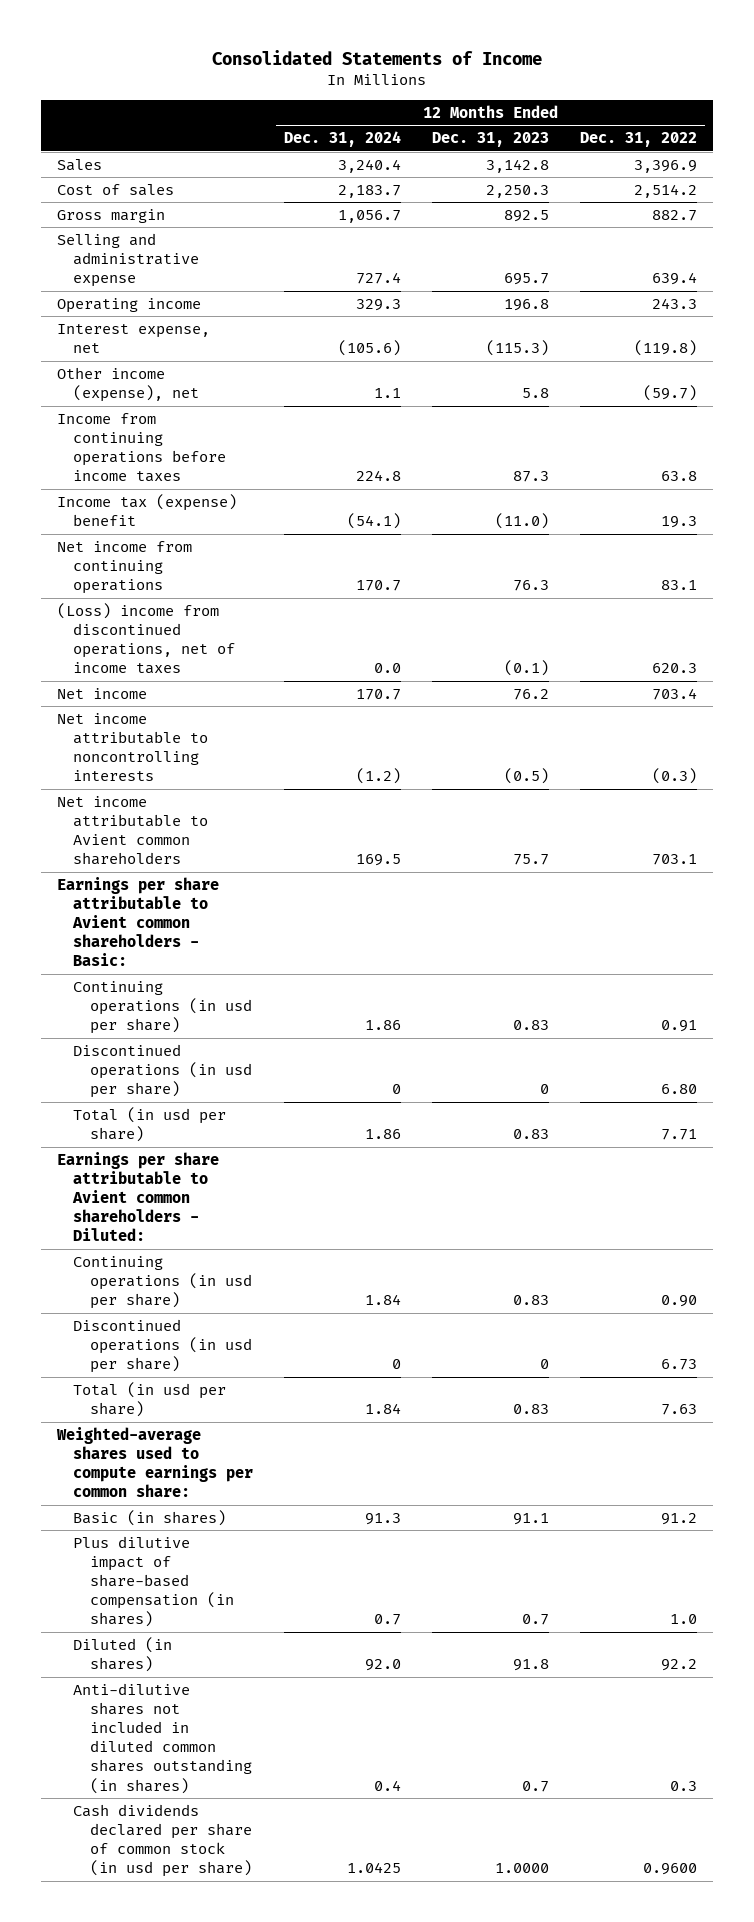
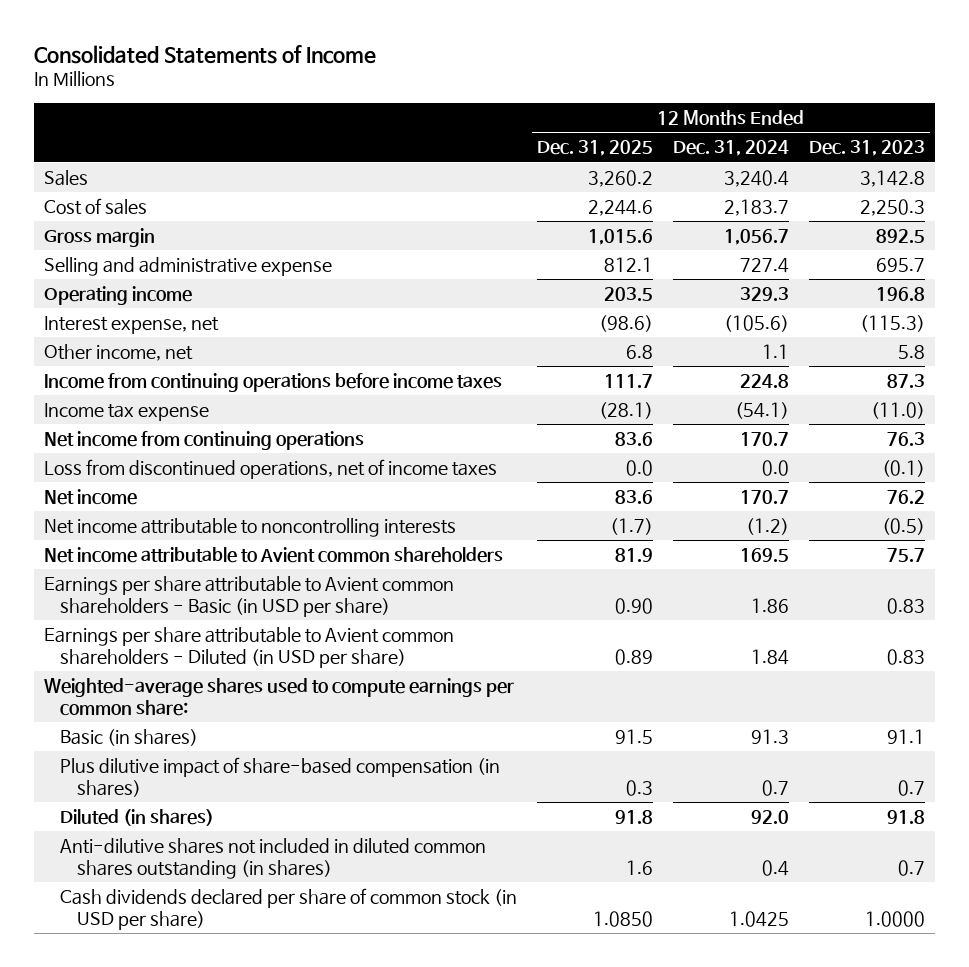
- | 12 Months Ended Dec. 31, 2024 | 12 Months Ended Dec. 31, 2023 | 12 Months Ended Dec. 31, 2022
+ | 12 Months Ended Dec. 31, 2025 | 12 Months Ended Dec. 31, 2024 | 12 Months Ended Dec. 31, 2023
- Other income (expense), net | 1.1 | 5.8 | (59.7)
+ Other income, net | 6.8 | 1.1 | 5.8
- Income tax (expense) benefit | (54.1) | (11.0) | 19.3
+ Income tax expense | (28.1) | (54.1) | (11.0)
- (Loss) income from discontinued operations, net of income taxes | 0.0 | (0.1) | 620.3
+ Loss from discontinued operations, net of income taxes | 0.0 | 0.0 | (0.1)
- Earnings per share attributable to Avient common shareholders - Basic:
- Continuing operations (in usd per share) | 1.86 | 0.83 | 0.91
- Discontinued operations (in usd per share) | 0 | 0 | 6.80
- Total (in usd per share) | 1.86 | 0.83 | 7.71
- Earnings per share attributable to Avient common shareholders - Diluted:
- Continuing operations (in usd per share) | 1.84 | 0.83 | 0.90
- Discontinued operations (in usd per share) | 0 | 0 | 6.73
- Total (in usd per share) | 1.84 | 0.83 | 7.63
+ Earnings per share attributable to Avient common shareholders - Basic (in USD per share) | 0.90 | 1.86 | 0.83
+ Earnings per share attributable to Avient common shareholders - Diluted (in USD per share) | 0.89 | 1.84 | 0.83
- Cash dividends declared per share of common stock (in usd per share) | 1.0425 | 1.0000 | 0.9600
+ Cash dividends declared per share of common stock (in USD per share) | 1.0850 | 1.0425 | 1.0000

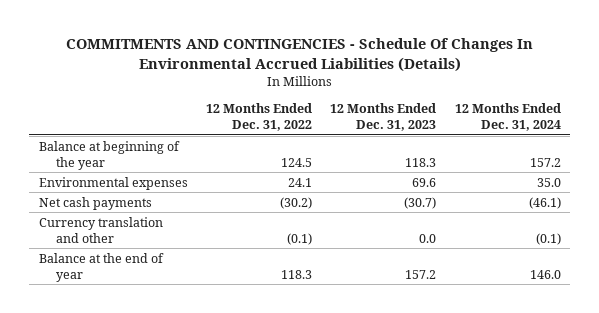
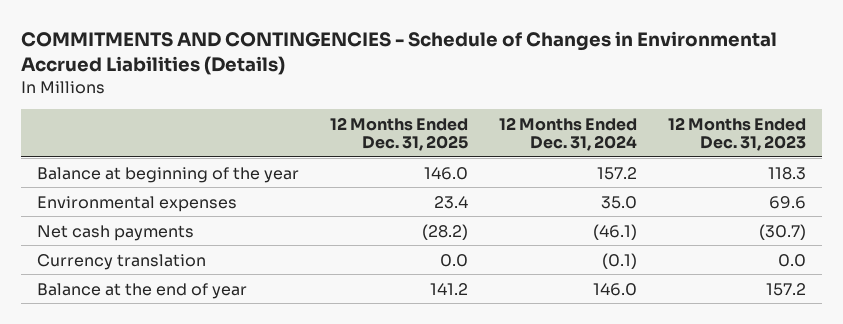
- COMMITMENTS AND CONTINGENCIES - Schedule Of Changes In Environmental Accrued Liabilities (Details)
+ COMMITMENTS AND CONTINGENCIES - Schedule of Changes in Environmental Accrued Liabilities (Details)
- | 12 Months Ended Dec. 31, 2022 | 12 Months Ended Dec. 31, 2023 | 12 Months Ended Dec. 31, 2024
+ | 12 Months Ended Dec. 31, 2025 | 12 Months Ended Dec. 31, 2024 | 12 Months Ended Dec. 31, 2023
- Currency translation and other | (0.1) | 0.0 | (0.1)
+ Currency translation | 0.0 | (0.1) | 0.0

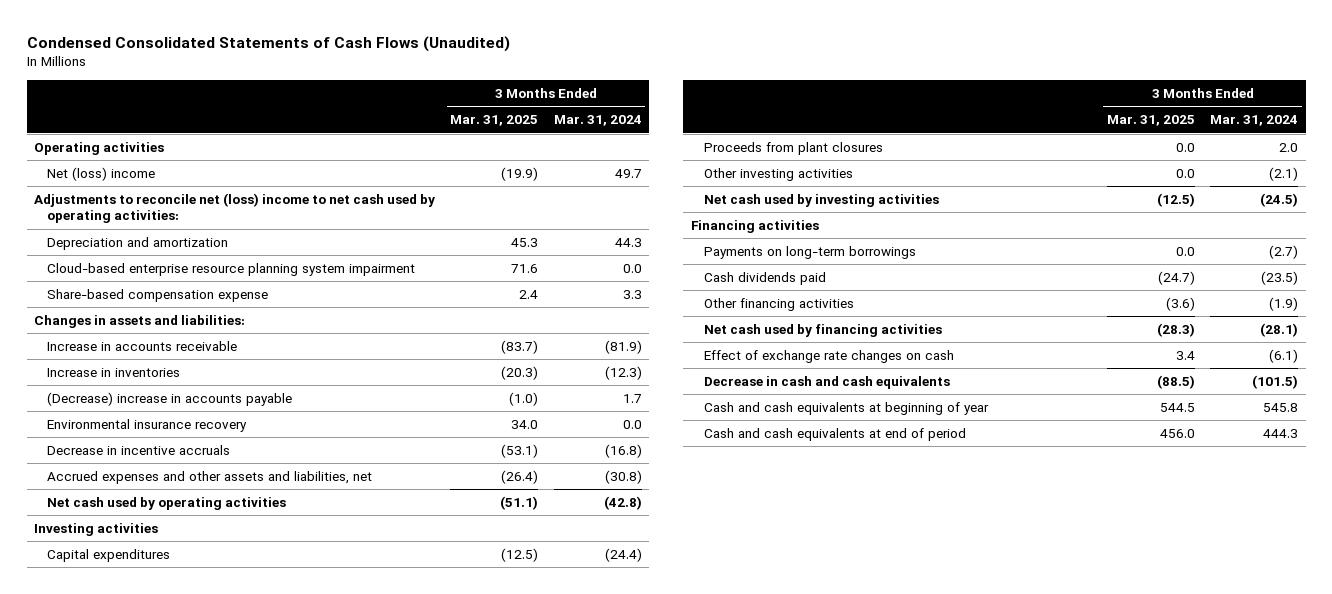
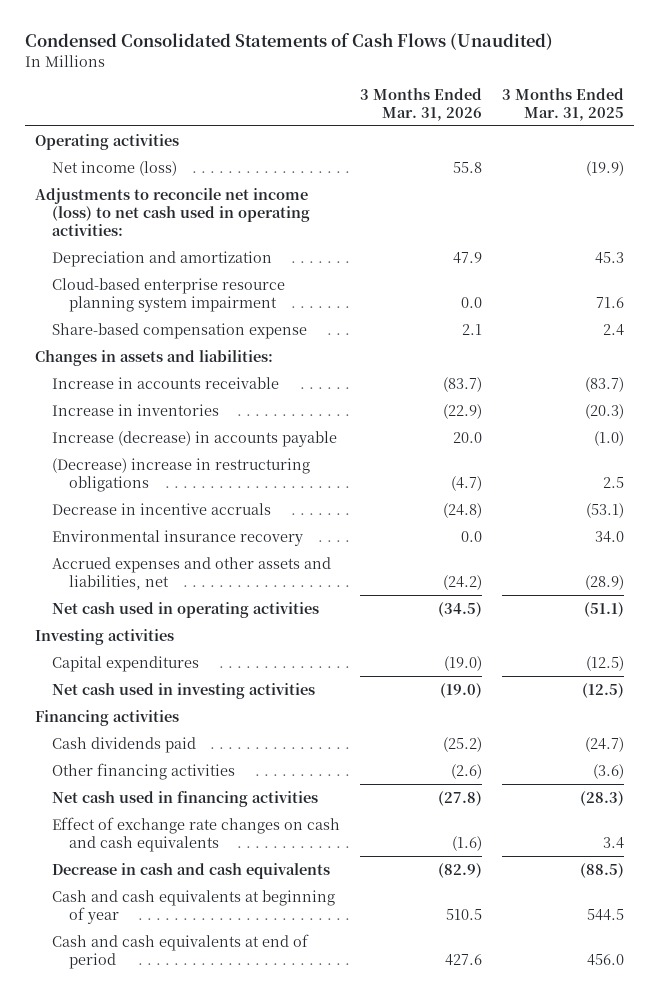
- | 3 Months Ended Mar. 31, 2025 | 3 Months Ended Mar. 31, 2024
+ | 3 Months Ended Mar. 31, 2026 | 3 Months Ended Mar. 31, 2025
- Net (loss) income | (19.9) | 49.7
- Adjustments to reconcile net (loss) income to net cash used by operating activities:
+ Net income (loss) | 55.8 | (19.9)
+ Adjustments to reconcile net income (loss) to net cash used in operating activities:
- (Decrease) increase in accounts payable | (1.0) | 1.7
+ Increase (decrease) in accounts payable | 20.0 | (1.0)
+ (Decrease) increase in restructuring obligations | (4.7) | 2.5
- Accrued expenses and other assets and liabilities, net | (26.4) | (30.8)
- Net cash used by operating activities | (51.1) | (42.8)
moved down: Environmental insurance recovery | 0.0 | 34.0
+ Accrued expenses and other assets and liabilities, net | (24.2) | (28.9)
+ Net cash used in operating activities | (34.5) | (51.1)
- Proceeds from plant closures | 0.0 | 2.0
- Other investing activities | 0.0 | (2.1)
- Net cash used by investing activities | (12.5) | (24.5)
+ Net cash used in investing activities | (19.0) | (12.5)
- Payments on long-term borrowings | 0.0 | (2.7)
- Net cash used by financing activities | (28.3) | (28.1)
- Effect of exchange rate changes on cash | 3.4 | (6.1)
+ Net cash used in financing activities | (27.8) | (28.3)
+ Effect of exchange rate changes on cash and cash equivalents | (1.6) | 3.4

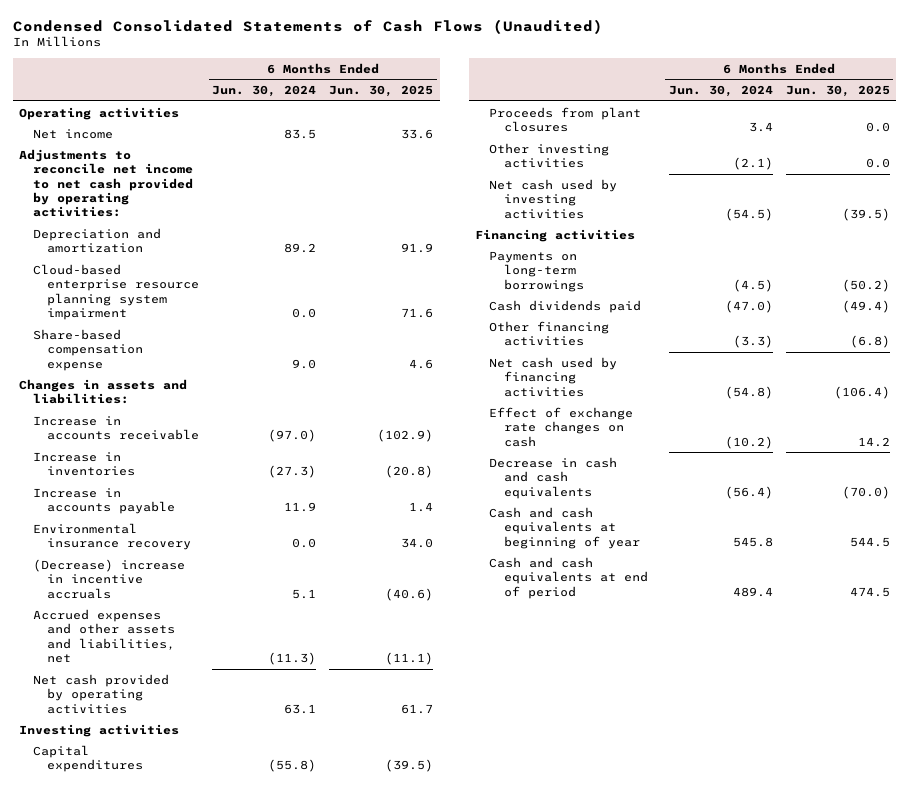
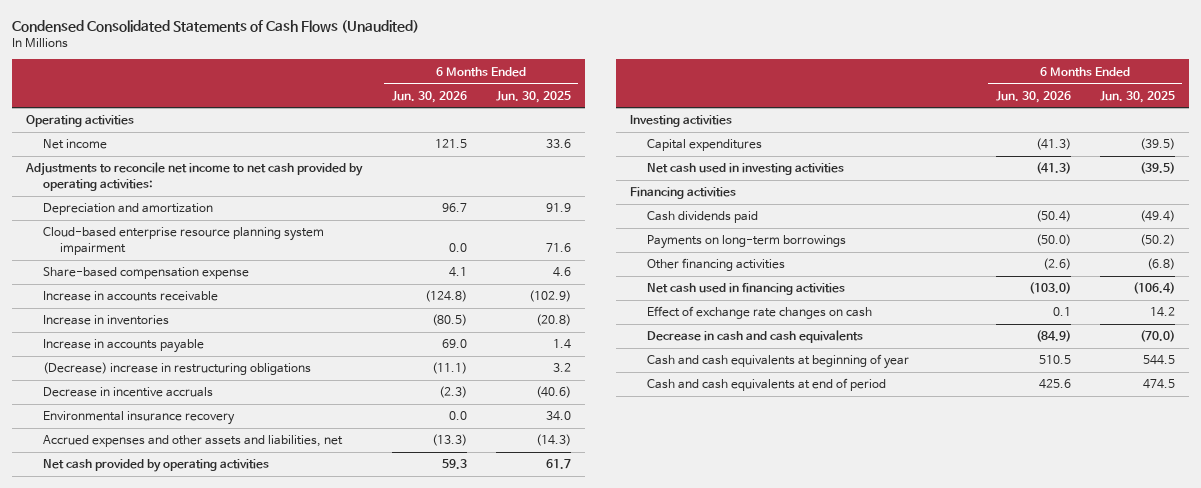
- | 6 Months Ended Jun. 30, 2024 | 6 Months Ended Jun. 30, 2025
+ | 6 Months Ended Jun. 30, 2026 | 6 Months Ended Jun. 30, 2025
- Changes in assets and liabilities:
+ (Decrease) increase in restructuring obligations | (11.1) | 3.2
+ Decrease in incentive accruals | (2.3) | (40.6)
- (Decrease) increase in incentive accruals | 5.1 | (40.6)
- Accrued expenses and other assets and liabilities, net | (11.3) | (11.1)
+ Accrued expenses and other assets and liabilities, net | (13.3) | (14.3)
- Proceeds from plant closures | 3.4 | 0.0
- Other investing activities | (2.1) | 0.0
- Net cash used by investing activities | (54.5) | (39.5)
+ Net cash used in investing activities | (41.3) | (39.5)
moved down: Payments on long-term borrowings | (50.0) | (50.2)
- Net cash used by financing activities | (54.8) | (106.4)
+ Net cash used in financing activities | (103.0) | (106.4)

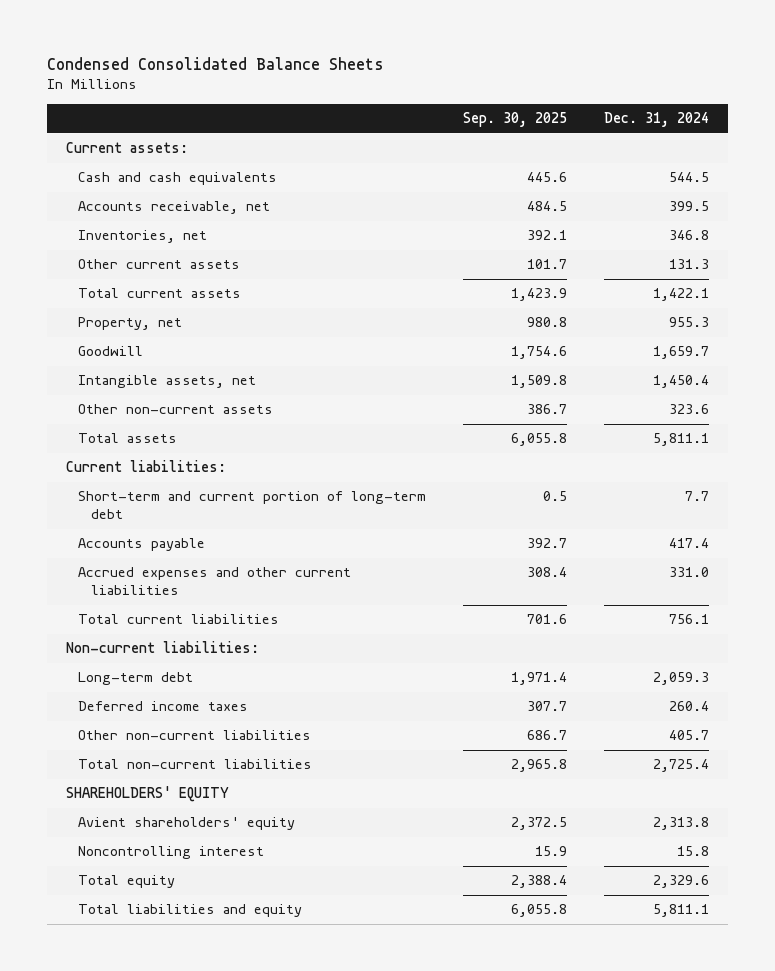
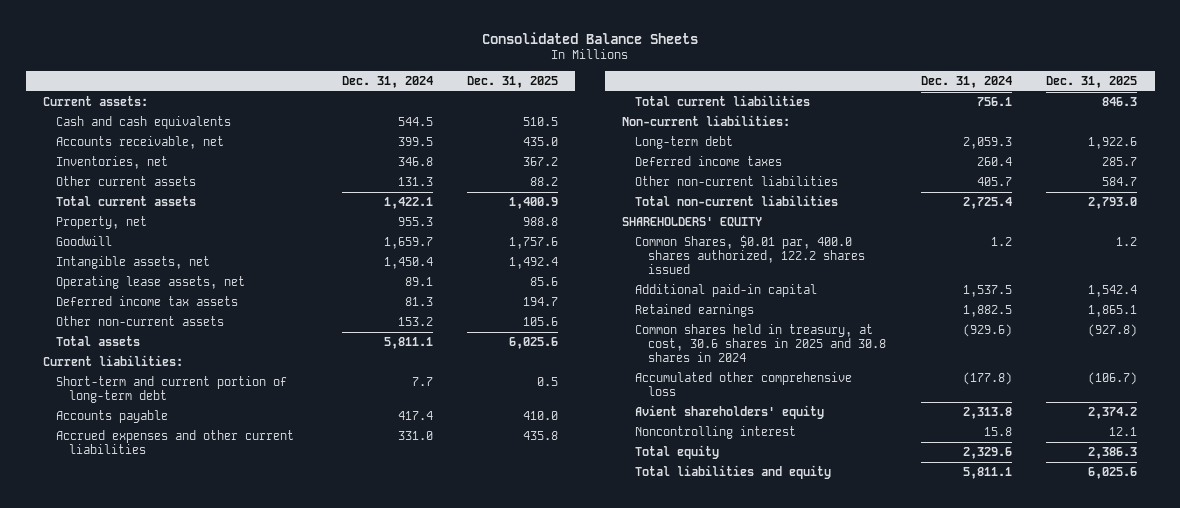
- Condensed Consolidated Balance Sheets
+ Consolidated Balance Sheets
- | Sep. 30, 2025 | Dec. 31, 2024
+ | Dec. 31, 2024 | Dec. 31, 2025
- Other non-current assets | 386.7 | 323.6
+ Operating lease assets, net | 89.1 | 85.6
+ Deferred income tax assets | 81.3 | 194.7
+ Other non-current assets | 153.2 | 105.6
+ Common Shares, $0.01 par, 400.0 shares authorized, 122.2 shares issued | 1.2 | 1.2
+ Additional paid-in capital | 1,537.5 | 1,542.4
+ Retained earnings | 1,882.5 | 1,865.1
+ Common shares held in treasury, at cost, 30.6 shares in 2025 and 30.8 shares in 2024 | (929.6) | (927.8)
+ Accumulated other comprehensive loss | (177.8) | (106.7)

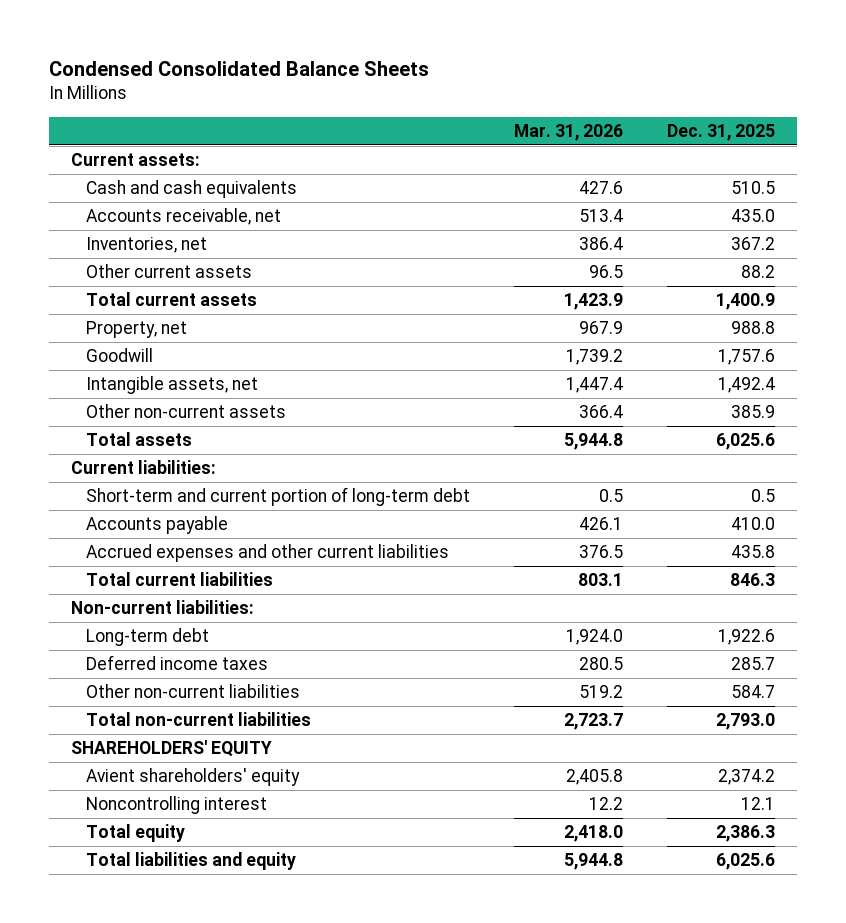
- Consolidated Balance Sheets
+ Condensed Consolidated Balance Sheets
- | Dec. 31, 2024 | Dec. 31, 2025
+ | Mar. 31, 2026 | Dec. 31, 2025
- Operating lease assets, net | 89.1 | 85.6
- Deferred income tax assets | 81.3 | 194.7
- Other non-current assets | 153.2 | 105.6
+ Other non-current assets | 366.4 | 385.9
- Common Shares, $0.01 par, 400.0 shares authorized, 122.2 shares issued | 1.2 | 1.2
- Additional paid-in capital | 1,537.5 | 1,542.4
- Retained earnings | 1,882.5 | 1,865.1
- Common shares held in treasury, at cost, 30.6 shares in 2025 and 30.8 shares in 2024 | (929.6) | (927.8)
- Accumulated other comprehensive loss | (177.8) | (106.7)

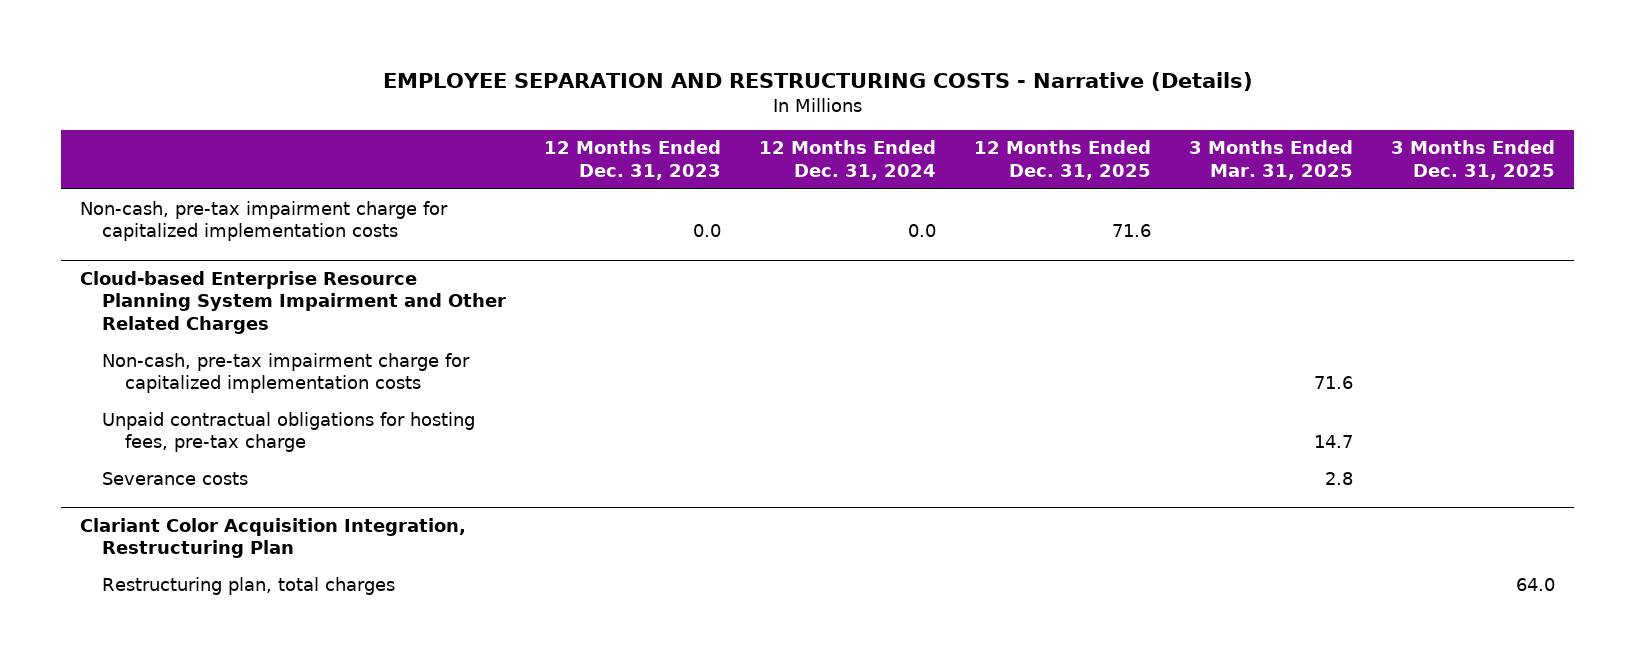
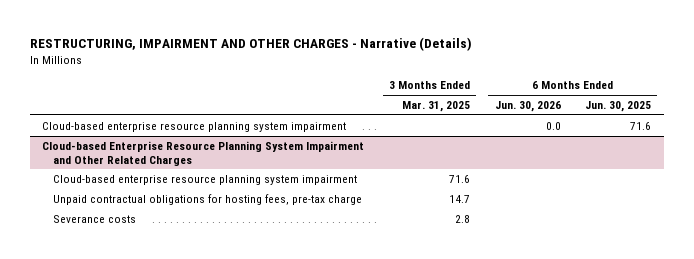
- EMPLOYEE SEPARATION AND RESTRUCTURING COSTS - Narrative (Details)
+ RESTRUCTURING, IMPAIRMENT AND OTHER CHARGES - Narrative (Details)
- | 12 Months Ended Dec. 31, 2023 | 12 Months Ended Dec. 31, 2024 | 12 Months Ended Dec. 31, 2025 | 3 Months Ended Mar. 31, 2025 | 3 Months Ended Dec. 31, 2025
+ | 3 Months Ended Mar. 31, 2025 | 6 Months Ended Jun. 30, 2026 | 6 Months Ended Jun. 30, 2025
- Non-cash, pre-tax impairment charge for capitalized implementation costs | 0.0 | 0.0 | 71.6 | |
+ Cloud-based enterprise resource planning system impairment | | 0.0 | 71.6
@ Cloud-based Enterprise Resource Planning System Impairment and Other Related Charges
- Non-cash, pre-tax impairment charge for capitalized implementation costs | | | | 71.6 |
+ Cloud-based enterprise resource planning system impairment | 71.6 | |
- Clariant Color Acquisition Integration, Restructuring Plan
- Restructuring plan, total charges | | | | | 64.0

